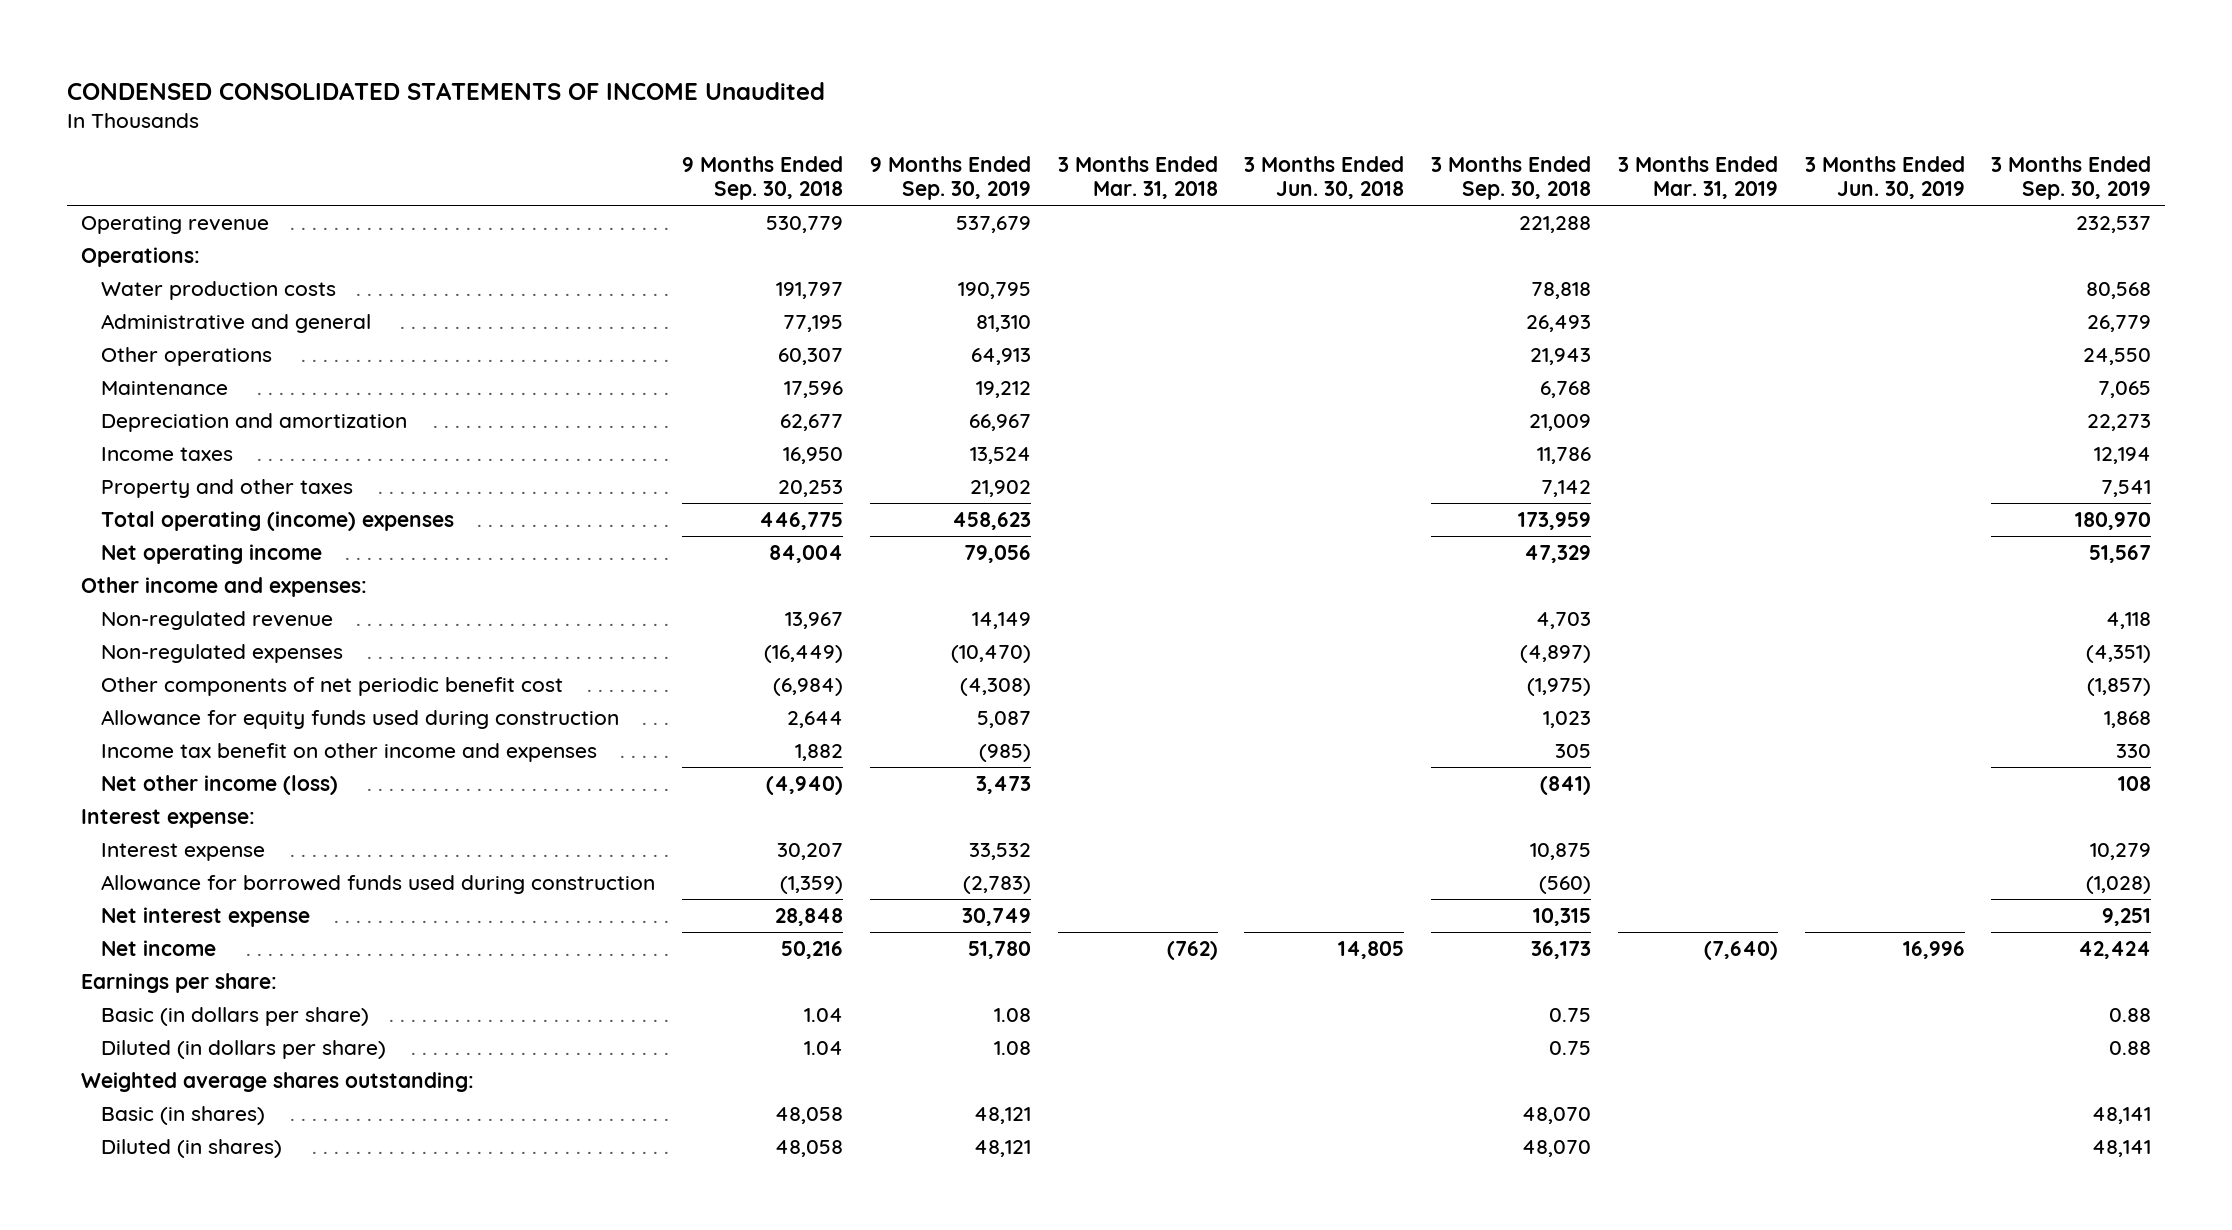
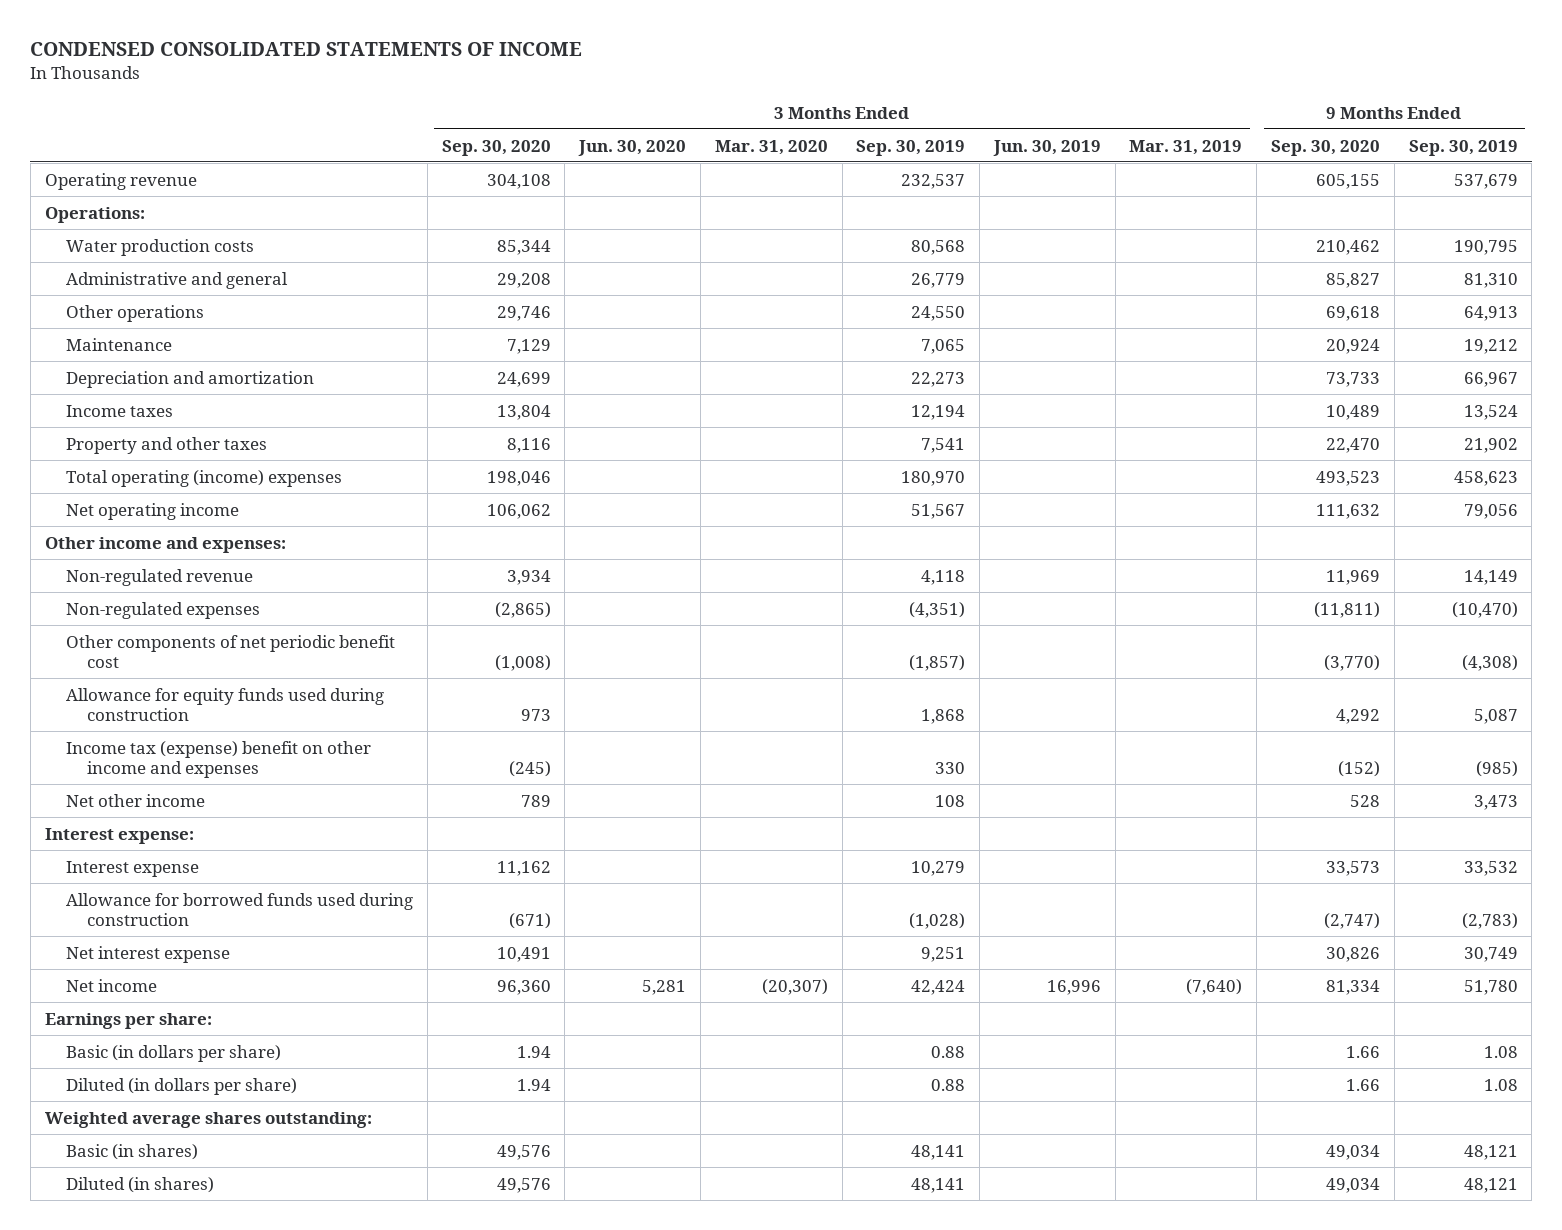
- CONDENSED CONSOLIDATED STATEMENTS OF INCOME Unaudited
+ CONDENSED CONSOLIDATED STATEMENTS OF INCOME
- | 9 Months Ended Sep. 30, 2018 | 9 Months Ended Sep. 30, 2019 | 3 Months Ended Mar. 31, 2018 | 3 Months Ended Jun. 30, 2018 | 3 Months Ended Sep. 30, 2018 | 3 Months Ended Mar. 31, 2019 | 3 Months Ended Jun. 30, 2019 | 3 Months Ended Sep. 30, 2019
+ | 3 Months Ended Sep. 30, 2020 | 3 Months Ended Jun. 30, 2020 | 3 Months Ended Mar. 31, 2020 | 3 Months Ended Sep. 30, 2019 | 3 Months Ended Jun. 30, 2019 | 3 Months Ended Mar. 31, 2019 | 9 Months Ended Sep. 30, 2020 | 9 Months Ended Sep. 30, 2019
- Income tax benefit on other income and expenses | 1,882 | (985) | | | 305 | | | 330
- Net other income (loss) | (4,940) | 3,473 | | | (841) | | | 108
+ Income tax (expense) benefit on other income and expenses | (245) | | | 330 | | | (152) | (985)
+ Net other income | 789 | | | 108 | | | 528 | 3,473

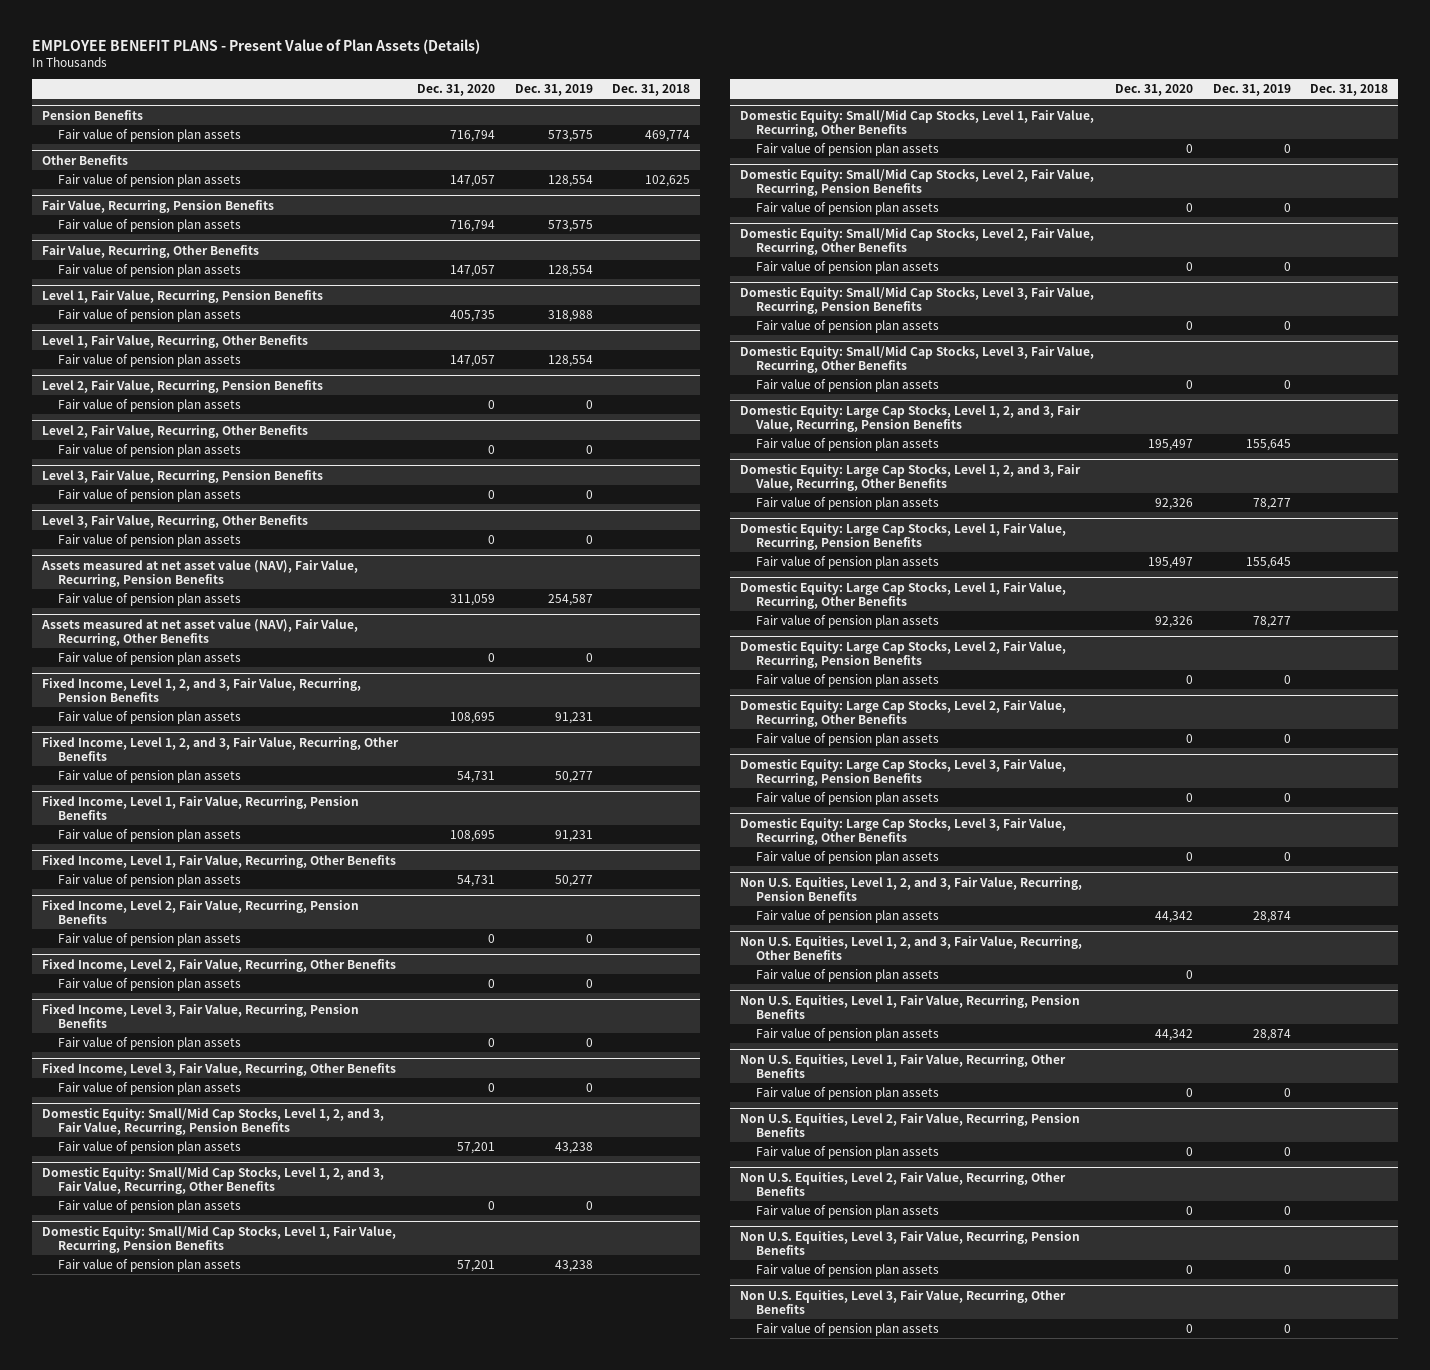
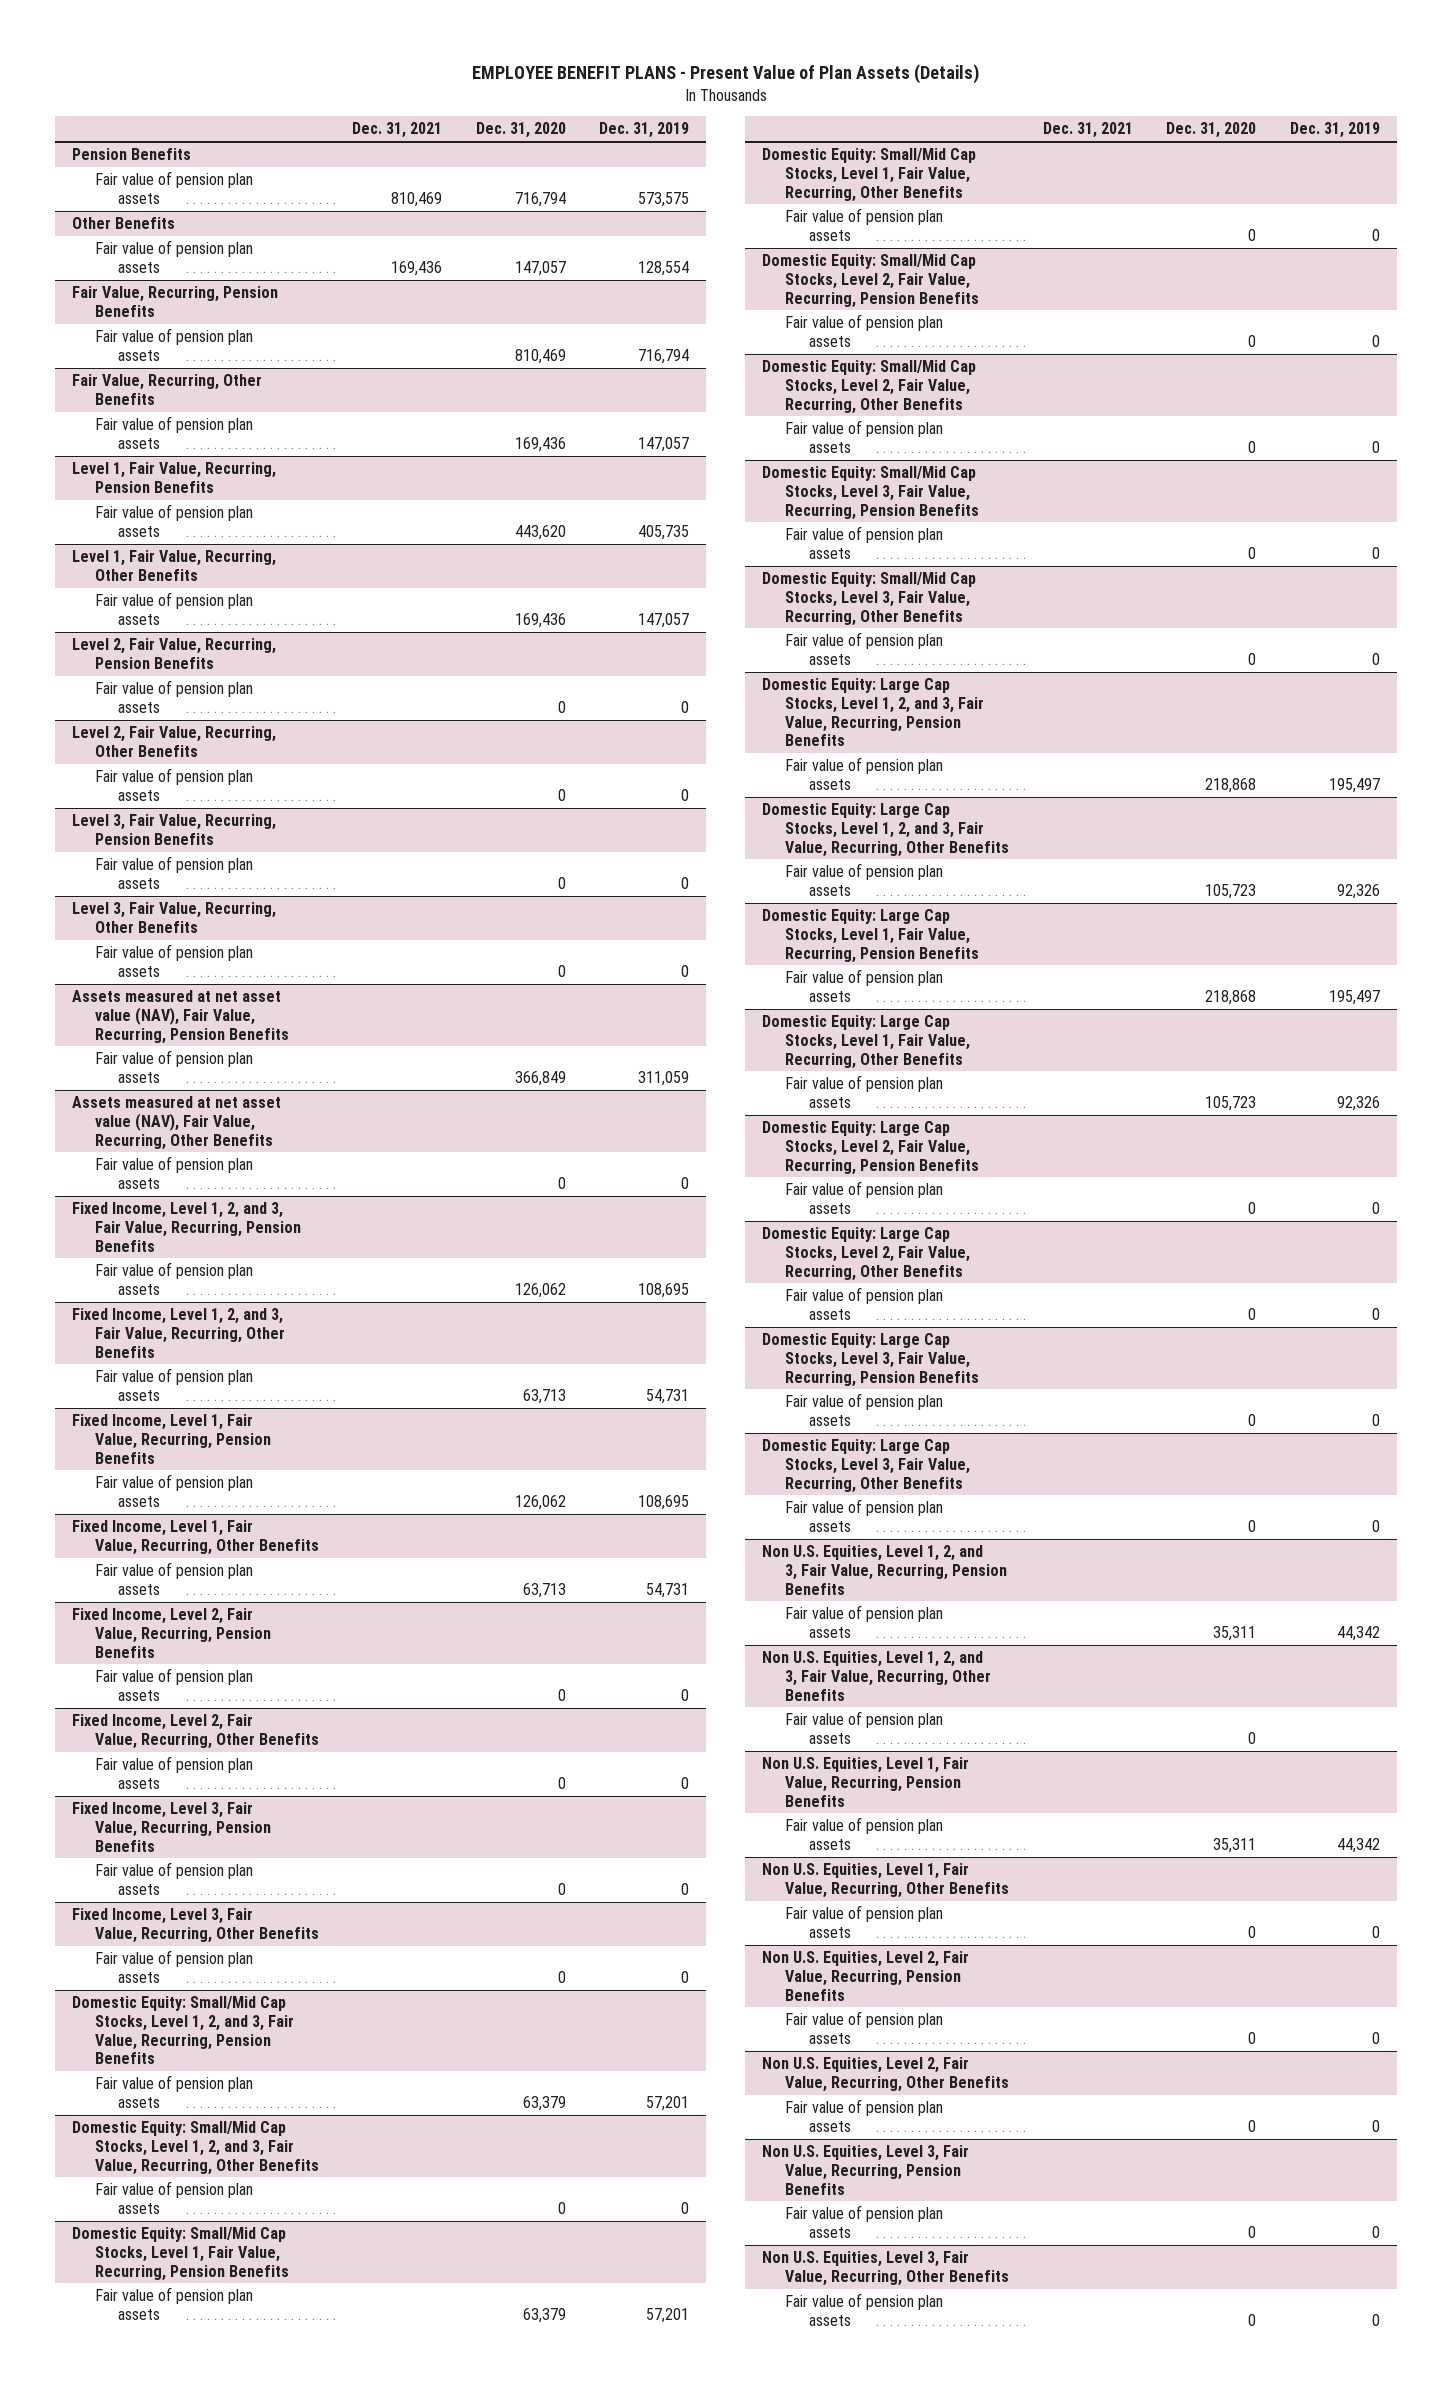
- | Dec. 31, 2020 | Dec. 31, 2019 | Dec. 31, 2018
+ | Dec. 31, 2021 | Dec. 31, 2020 | Dec. 31, 2019
@ Fair Value, Recurring, Pension Benefits
- Fair value of pension plan assets | 716,794 | 573,575 |
+ Fair value of pension plan assets | | 810,469 | 716,794
@ Fair Value, Recurring, Other Benefits
- Fair value of pension plan assets | 147,057 | 128,554 |
+ Fair value of pension plan assets | | 169,436 | 147,057
@ Level 1, Fair Value, Recurring, Pension Benefits
- Fair value of pension plan assets | 405,735 | 318,988 |
+ Fair value of pension plan assets | | 443,620 | 405,735
@ Level 1, Fair Value, Recurring, Other Benefits
- Fair value of pension plan assets | 147,057 | 128,554 |
+ Fair value of pension plan assets | | 169,436 | 147,057
@ Assets measured at net asset value (NAV), Fair Value, Recurring, Pension Benefits
- Fair value of pension plan assets | 311,059 | 254,587 |
+ Fair value of pension plan assets | | 366,849 | 311,059
@ Fixed Income, Level 1, 2, and 3, Fair Value, Recurring, Pension Benefits
- Fair value of pension plan assets | 108,695 | 91,231 |
+ Fair value of pension plan assets | | 126,062 | 108,695
@ Fixed Income, Level 1, 2, and 3, Fair Value, Recurring, Other Benefits
- Fair value of pension plan assets | 54,731 | 50,277 |
+ Fair value of pension plan assets | | 63,713 | 54,731
@ Fixed Income, Level 1, Fair Value, Recurring, Pension Benefits
- Fair value of pension plan assets | 108,695 | 91,231 |
+ Fair value of pension plan assets | | 126,062 | 108,695
@ Fixed Income, Level 1, Fair Value, Recurring, Other Benefits
- Fair value of pension plan assets | 54,731 | 50,277 |
+ Fair value of pension plan assets | | 63,713 | 54,731
@ Domestic Equity: Small/Mid Cap Stocks, Level 1, 2, and 3, Fair Value, Recurring, Pension Benefits
- Fair value of pension plan assets | 57,201 | 43,238 |
+ Fair value of pension plan assets | | 63,379 | 57,201
@ Domestic Equity: Small/Mid Cap Stocks, Level 1, Fair Value, Recurring, Pension Benefits
- Fair value of pension plan assets | 57,201 | 43,238 |
+ Fair value of pension plan assets | | 63,379 | 57,201
@ Domestic Equity: Large Cap Stocks, Level 1, 2, and 3, Fair Value, Recurring, Pension Benefits
- Fair value of pension plan assets | 195,497 | 155,645 |
+ Fair value of pension plan assets | | 218,868 | 195,497
@ Domestic Equity: Large Cap Stocks, Level 1, 2, and 3, Fair Value, Recurring, Other Benefits
- Fair value of pension plan assets | 92,326 | 78,277 |
+ Fair value of pension plan assets | | 105,723 | 92,326
@ Domestic Equity: Large Cap Stocks, Level 1, Fair Value, Recurring, Pension Benefits
- Fair value of pension plan assets | 195,497 | 155,645 |
+ Fair value of pension plan assets | | 218,868 | 195,497
@ Domestic Equity: Large Cap Stocks, Level 1, Fair Value, Recurring, Other Benefits
- Fair value of pension plan assets | 92,326 | 78,277 |
+ Fair value of pension plan assets | | 105,723 | 92,326
@ Non U.S. Equities, Level 1, 2, and 3, Fair Value, Recurring, Pension Benefits
- Fair value of pension plan assets | 44,342 | 28,874 |
+ Fair value of pension plan assets | | 35,311 | 44,342
@ Non U.S. Equities, Level 1, Fair Value, Recurring, Pension Benefits
- Fair value of pension plan assets | 44,342 | 28,874 |
+ Fair value of pension plan assets | | 35,311 | 44,342

